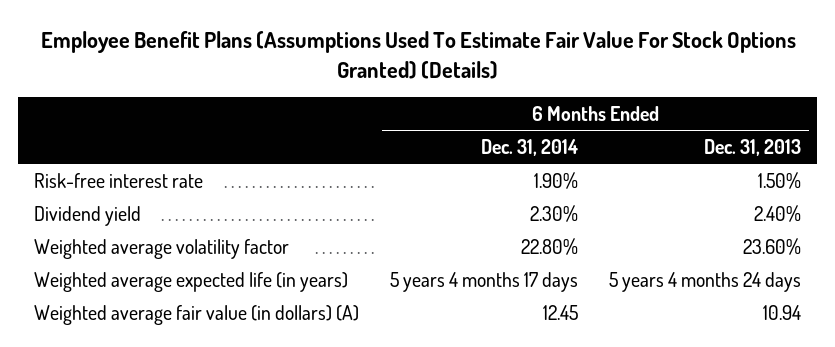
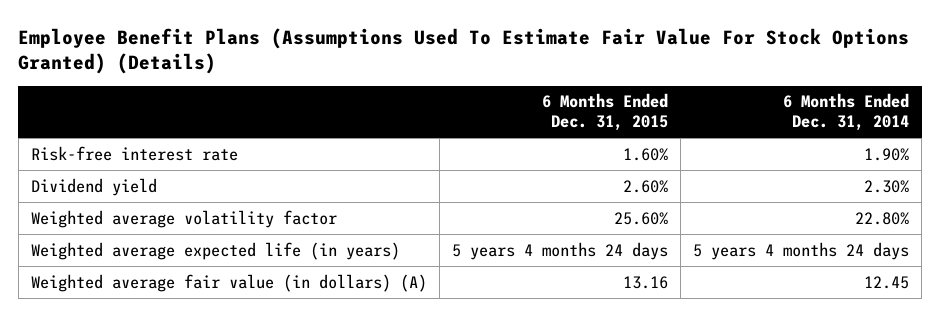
- | 6 Months Ended Dec. 31, 2014 | 6 Months Ended Dec. 31, 2013
+ | 6 Months Ended Dec. 31, 2015 | 6 Months Ended Dec. 31, 2014
- Weighted average expected life (in years) | 5 years 4 months 17 days | 5 years 4 months 24 days
+ Weighted average expected life (in years) | 5 years 4 months 24 days | 5 years 4 months 24 days

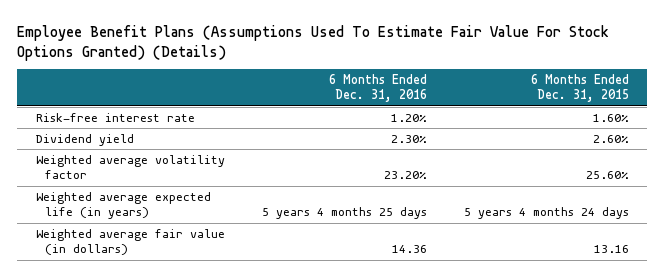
- | 6 Months Ended Dec. 31, 2015 | 6 Months Ended Dec. 31, 2014
+ | 6 Months Ended Dec. 31, 2016 | 6 Months Ended Dec. 31, 2015
- Weighted average fair value (in dollars) (A) | 13.16 | 12.45
+ Weighted average fair value (in dollars) | 14.36 | 13.16

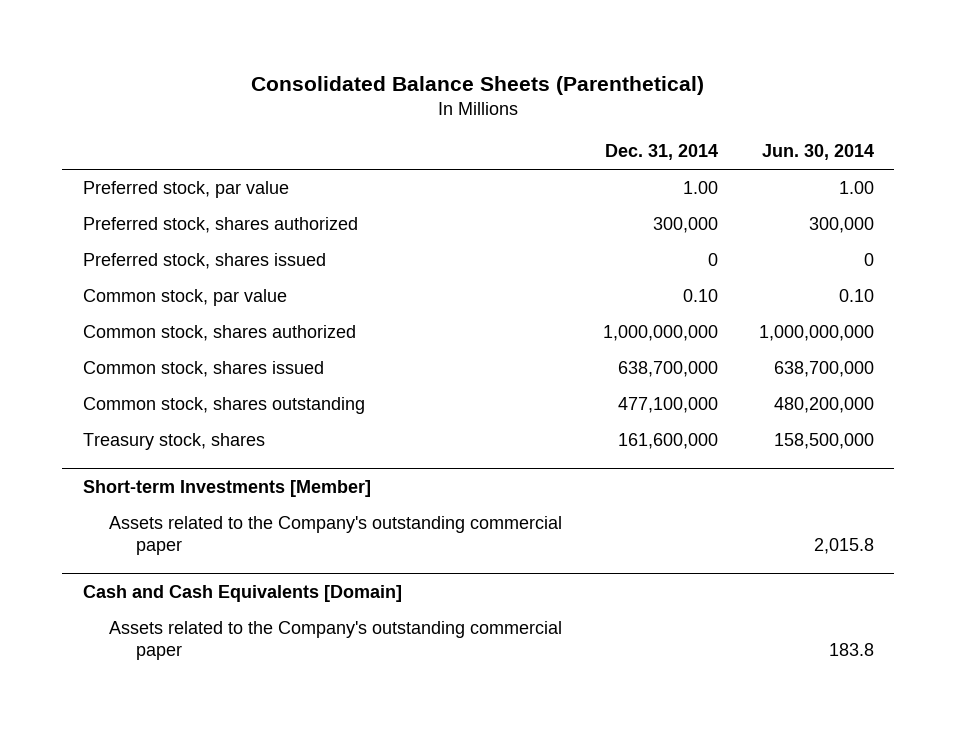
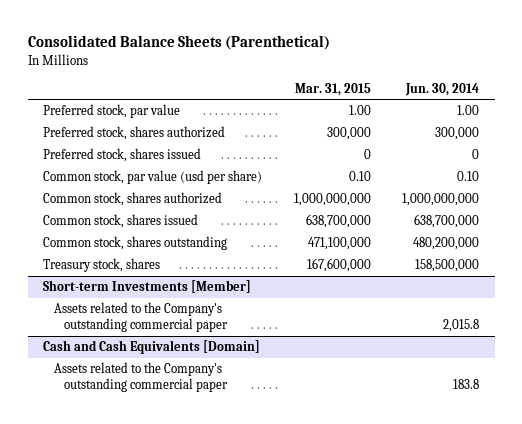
- | Dec. 31, 2014 | Jun. 30, 2014
+ | Mar. 31, 2015 | Jun. 30, 2014
- Common stock, par value | 0.10 | 0.10
+ Common stock, par value (usd per share) | 0.10 | 0.10

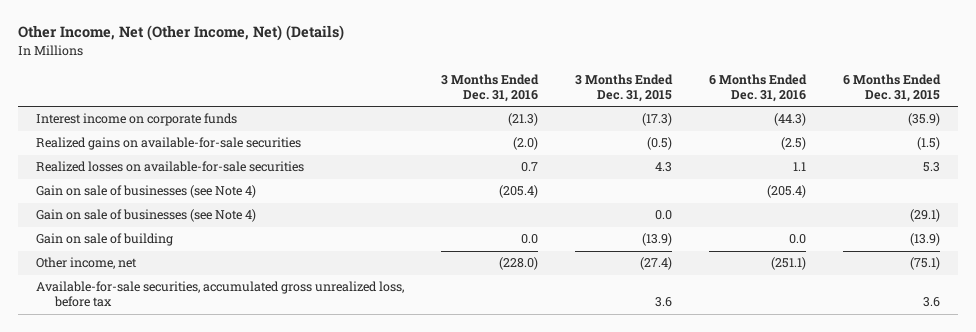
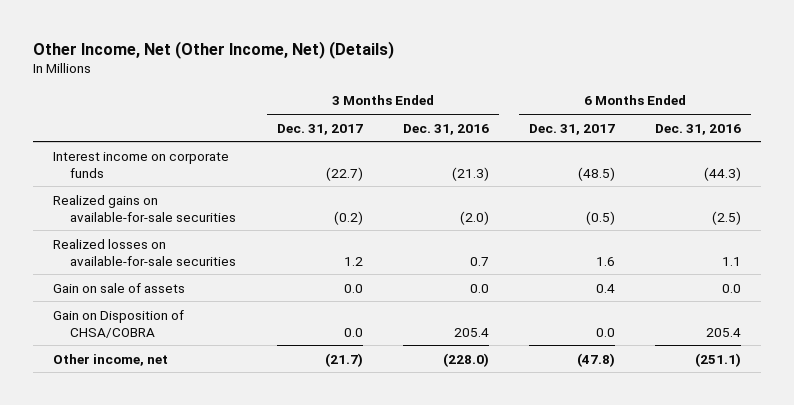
- | 3 Months Ended Dec. 31, 2016 | 3 Months Ended Dec. 31, 2015 | 6 Months Ended Dec. 31, 2016 | 6 Months Ended Dec. 31, 2015
+ | 3 Months Ended Dec. 31, 2017 | 3 Months Ended Dec. 31, 2016 | 6 Months Ended Dec. 31, 2017 | 6 Months Ended Dec. 31, 2016
- Gain on sale of businesses (see Note 4) | (205.4) | | (205.4) |
- Gain on sale of businesses (see Note 4) | | 0.0 | | (29.1)
- Gain on sale of building | 0.0 | (13.9) | 0.0 | (13.9)
+ Gain on sale of assets | 0.0 | 0.0 | 0.4 | 0.0
+ Gain on Disposition of CHSA/COBRA | 0.0 | 205.4 | 0.0 | 205.4
- Available-for-sale securities, accumulated gross unrealized loss, before tax | | 3.6 | | 3.6

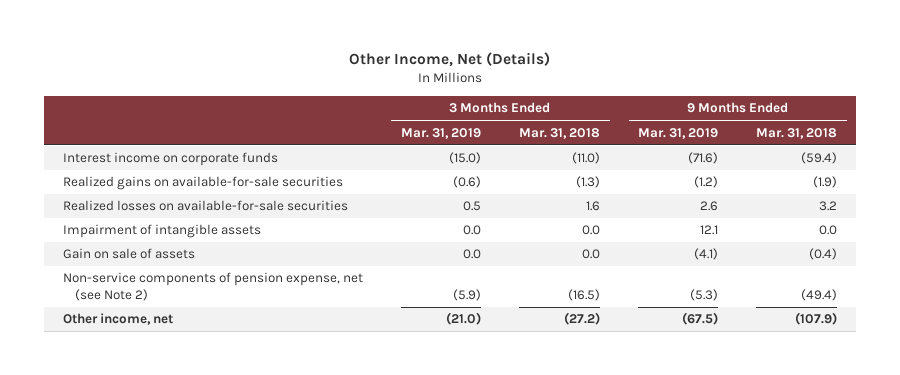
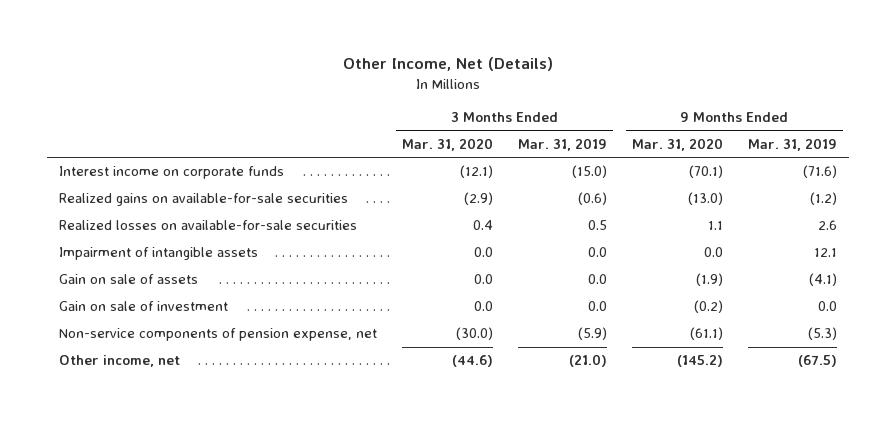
- | 3 Months Ended Mar. 31, 2019 | 3 Months Ended Mar. 31, 2018 | 9 Months Ended Mar. 31, 2019 | 9 Months Ended Mar. 31, 2018
+ | 3 Months Ended Mar. 31, 2020 | 3 Months Ended Mar. 31, 2019 | 9 Months Ended Mar. 31, 2020 | 9 Months Ended Mar. 31, 2019
- Non-service components of pension expense, net (see Note 2) | (5.9) | (16.5) | (5.3) | (49.4)
+ Gain on sale of investment | 0.0 | 0.0 | (0.2) | 0.0
+ Non-service components of pension expense, net | (30.0) | (5.9) | (61.1) | (5.3)

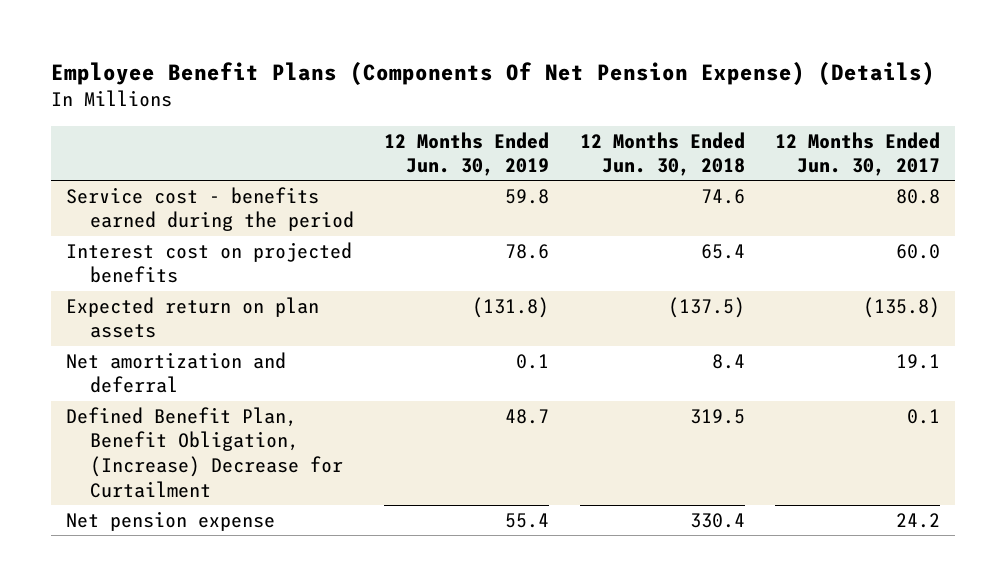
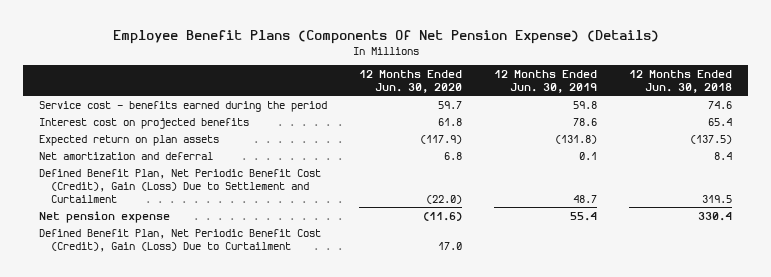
- | 12 Months Ended Jun. 30, 2019 | 12 Months Ended Jun. 30, 2018 | 12 Months Ended Jun. 30, 2017
+ | 12 Months Ended Jun. 30, 2020 | 12 Months Ended Jun. 30, 2019 | 12 Months Ended Jun. 30, 2018
- Defined Benefit Plan, Benefit Obligation, (Increase) Decrease for Curtailment | 48.7 | 319.5 | 0.1
+ Defined Benefit Plan, Net Periodic Benefit Cost (Credit), Gain (Loss) Due to Settlement and Curtailment | (22.0) | 48.7 | 319.5
+ Defined Benefit Plan, Net Periodic Benefit Cost (Credit), Gain (Loss) Due to Curtailment | 17.0 | |

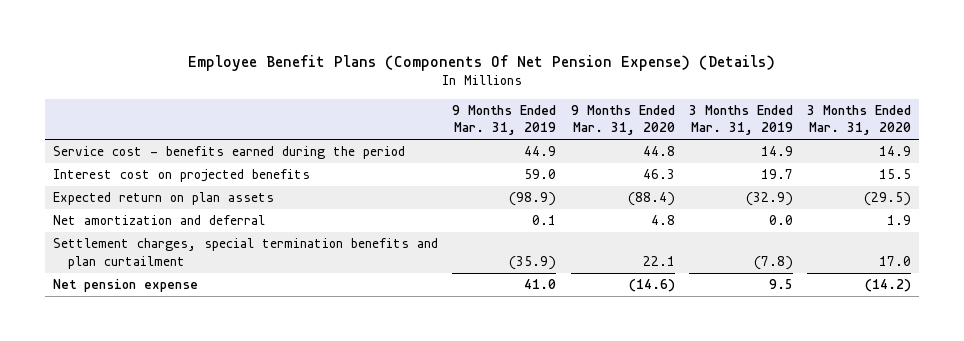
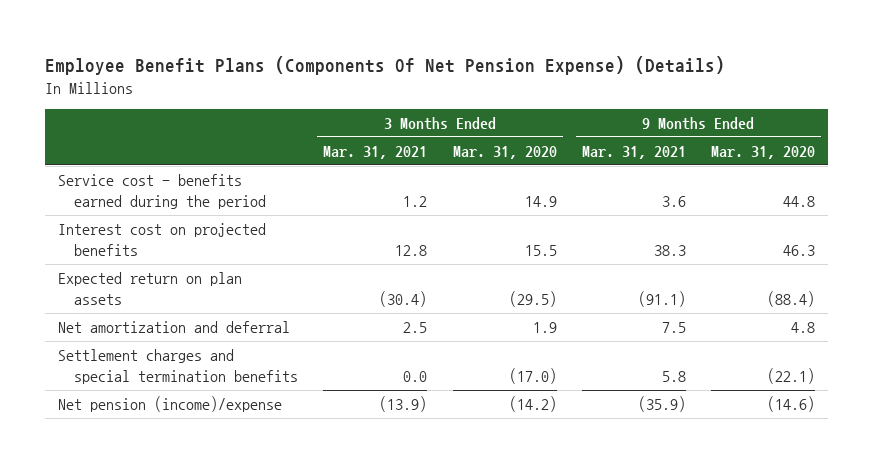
- | 9 Months Ended Mar. 31, 2019 | 9 Months Ended Mar. 31, 2020 | 3 Months Ended Mar. 31, 2019 | 3 Months Ended Mar. 31, 2020
+ | 3 Months Ended Mar. 31, 2021 | 3 Months Ended Mar. 31, 2020 | 9 Months Ended Mar. 31, 2021 | 9 Months Ended Mar. 31, 2020
- Settlement charges, special termination benefits and plan curtailment | (35.9) | 22.1 | (7.8) | 17.0
- Net pension expense | 41.0 | (14.6) | 9.5 | (14.2)
+ Settlement charges and special termination benefits | 0.0 | (17.0) | 5.8 | (22.1)
+ Net pension (income)/expense | (13.9) | (14.2) | (35.9) | (14.6)

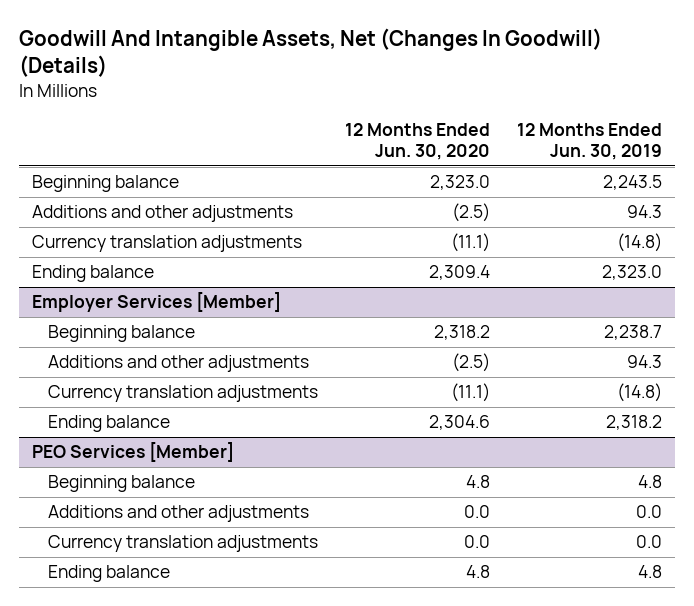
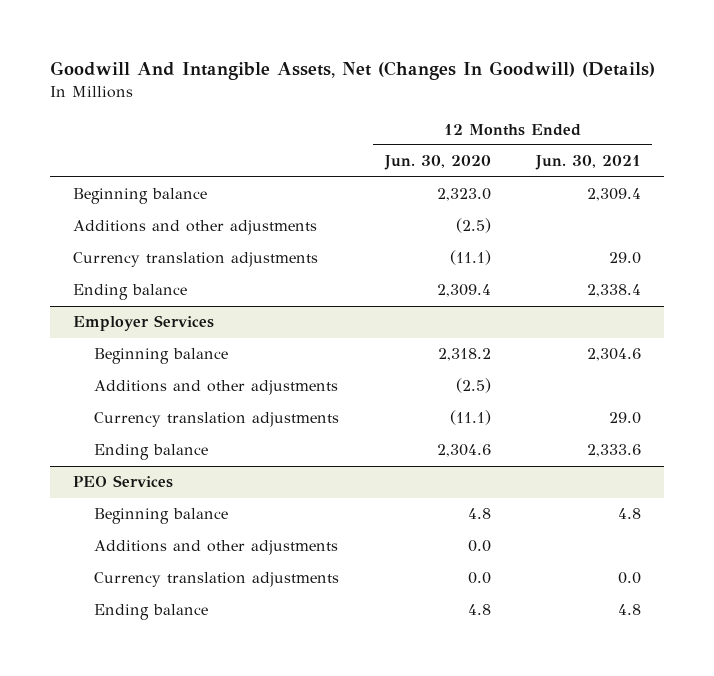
- | 12 Months Ended Jun. 30, 2020 | 12 Months Ended Jun. 30, 2019
+ | 12 Months Ended Jun. 30, 2020 | 12 Months Ended Jun. 30, 2021
- Employer Services [Member]
+ Employer Services
- PEO Services [Member]
+ PEO Services

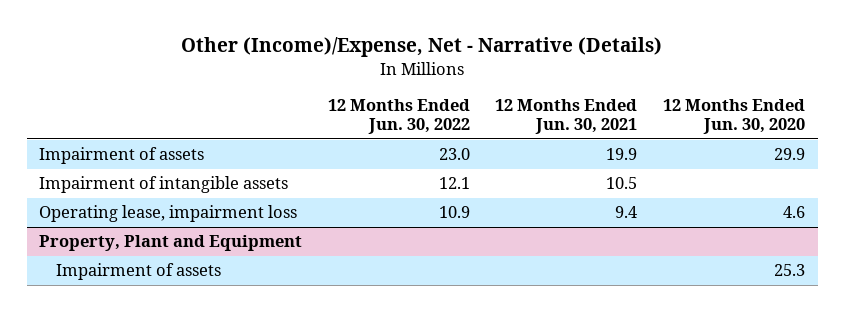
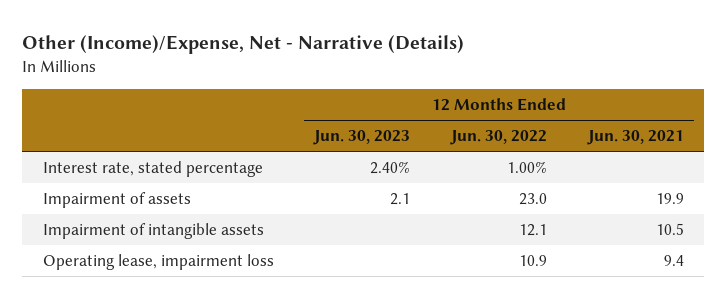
- | 12 Months Ended Jun. 30, 2022 | 12 Months Ended Jun. 30, 2021 | 12 Months Ended Jun. 30, 2020
+ | 12 Months Ended Jun. 30, 2023 | 12 Months Ended Jun. 30, 2022 | 12 Months Ended Jun. 30, 2021
+ Interest rate, stated percentage | 2.40% | 1.00% |
- Property, Plant and Equipment
- Impairment of assets | | | 25.3

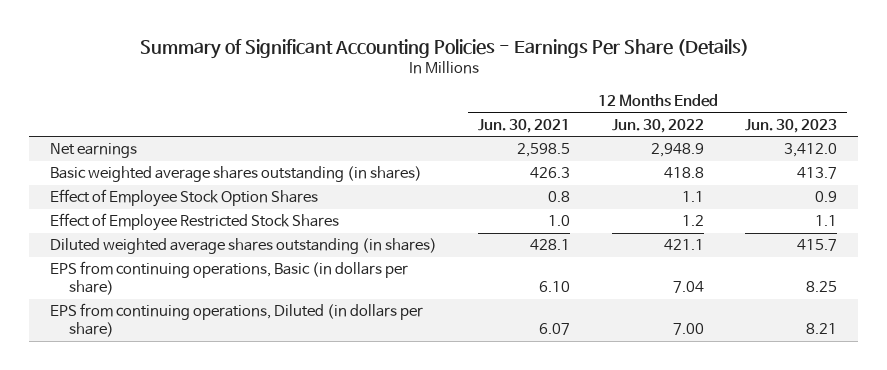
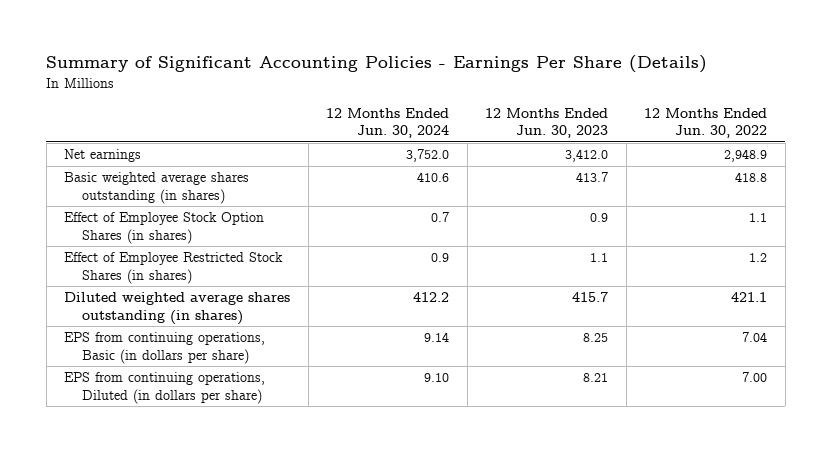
- | 12 Months Ended Jun. 30, 2021 | 12 Months Ended Jun. 30, 2022 | 12 Months Ended Jun. 30, 2023
+ | 12 Months Ended Jun. 30, 2024 | 12 Months Ended Jun. 30, 2023 | 12 Months Ended Jun. 30, 2022
- Effect of Employee Stock Option Shares | 0.8 | 1.1 | 0.9
- Effect of Employee Restricted Stock Shares | 1.0 | 1.2 | 1.1
+ Effect of Employee Stock Option Shares (in shares) | 0.7 | 0.9 | 1.1
+ Effect of Employee Restricted Stock Shares (in shares) | 0.9 | 1.1 | 1.2

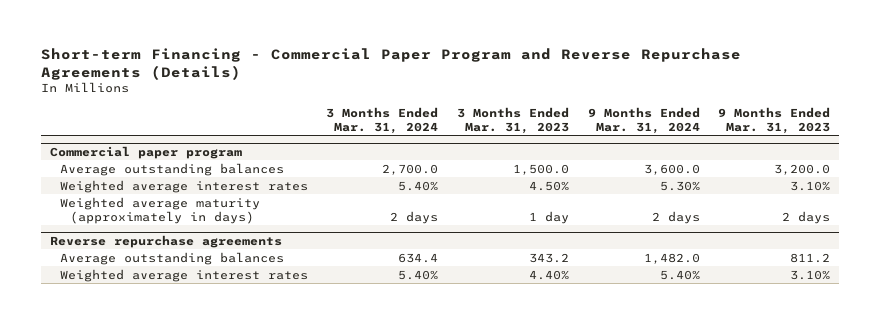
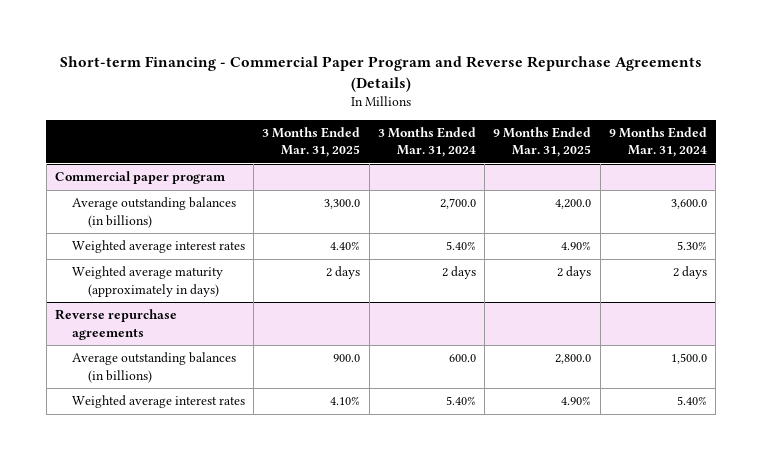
- | 3 Months Ended Mar. 31, 2024 | 3 Months Ended Mar. 31, 2023 | 9 Months Ended Mar. 31, 2024 | 9 Months Ended Mar. 31, 2023
+ | 3 Months Ended Mar. 31, 2025 | 3 Months Ended Mar. 31, 2024 | 9 Months Ended Mar. 31, 2025 | 9 Months Ended Mar. 31, 2024
@ Commercial paper program
- Average outstanding balances | 2,700.0 | 1,500.0 | 3,600.0 | 3,200.0
+ Average outstanding balances (in billions) | 3,300.0 | 2,700.0 | 4,200.0 | 3,600.0
@ Reverse repurchase agreements
- Average outstanding balances | 634.4 | 343.2 | 1,482.0 | 811.2
+ Average outstanding balances (in billions) | 900.0 | 600.0 | 2,800.0 | 1,500.0

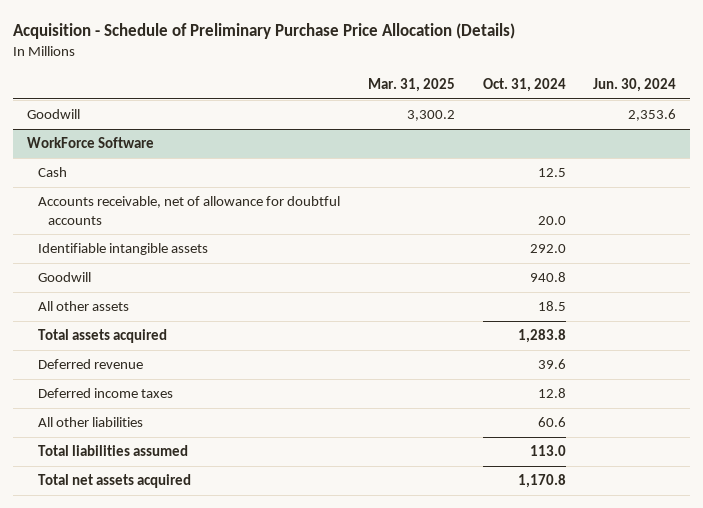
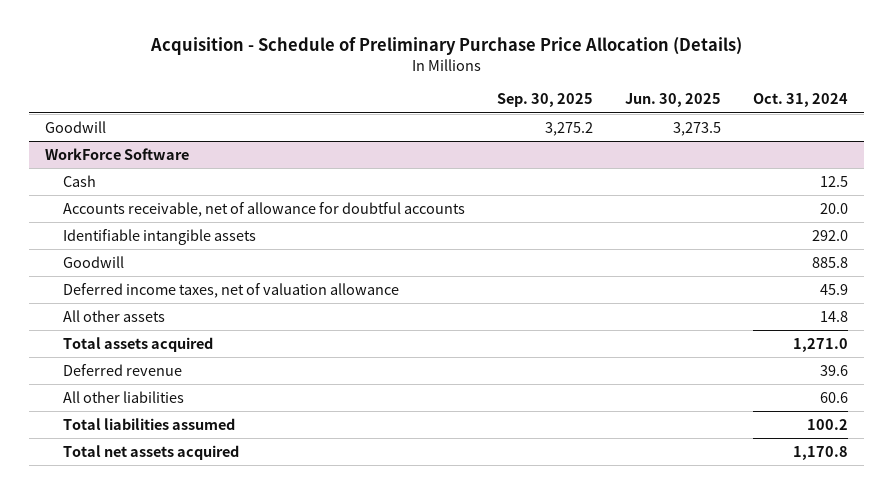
- | Mar. 31, 2025 | Oct. 31, 2024 | Jun. 30, 2024
+ | Sep. 30, 2025 | Jun. 30, 2025 | Oct. 31, 2024
@ WorkForce Software
- Goodwill | | 940.8 |
- All other assets | | 18.5 |
- Total assets acquired | | 1,283.8 |
+ Goodwill | | | 885.8
+ Deferred income taxes, net of valuation allowance | | | 45.9
+ All other assets | | | 14.8
+ Total assets acquired | | | 1,271.0
- Deferred income taxes | | 12.8 |
- Total liabilities assumed | | 113.0 |
+ Total liabilities assumed | | | 100.2

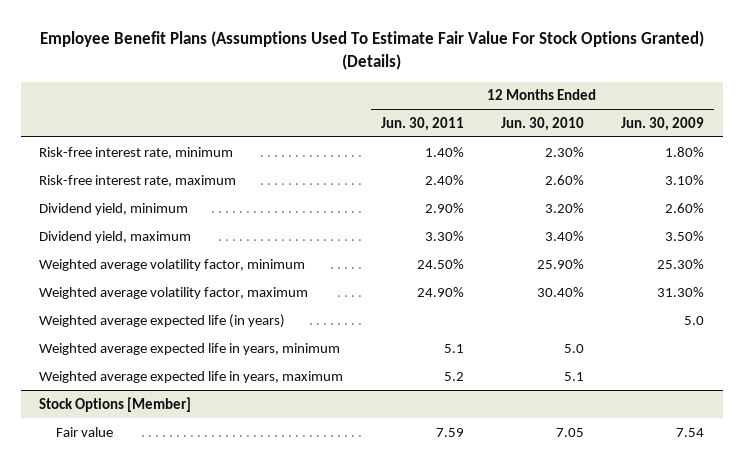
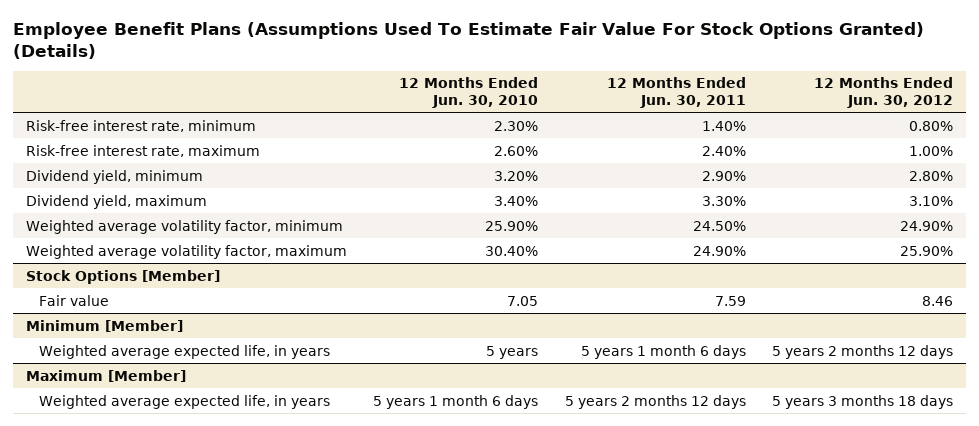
- | 12 Months Ended Jun. 30, 2011 | 12 Months Ended Jun. 30, 2010 | 12 Months Ended Jun. 30, 2009
+ | 12 Months Ended Jun. 30, 2010 | 12 Months Ended Jun. 30, 2011 | 12 Months Ended Jun. 30, 2012
- Weighted average expected life (in years) | | | 5.0
- Weighted average expected life in years, minimum | 5.1 | 5.0 |
- Weighted average expected life in years, maximum | 5.2 | 5.1 |
+ Minimum [Member]
+ Weighted average expected life, in years | 5 years | 5 years 1 month 6 days | 5 years 2 months 12 days
+ Maximum [Member]
+ Weighted average expected life, in years | 5 years 1 month 6 days | 5 years 2 months 12 days | 5 years 3 months 18 days

